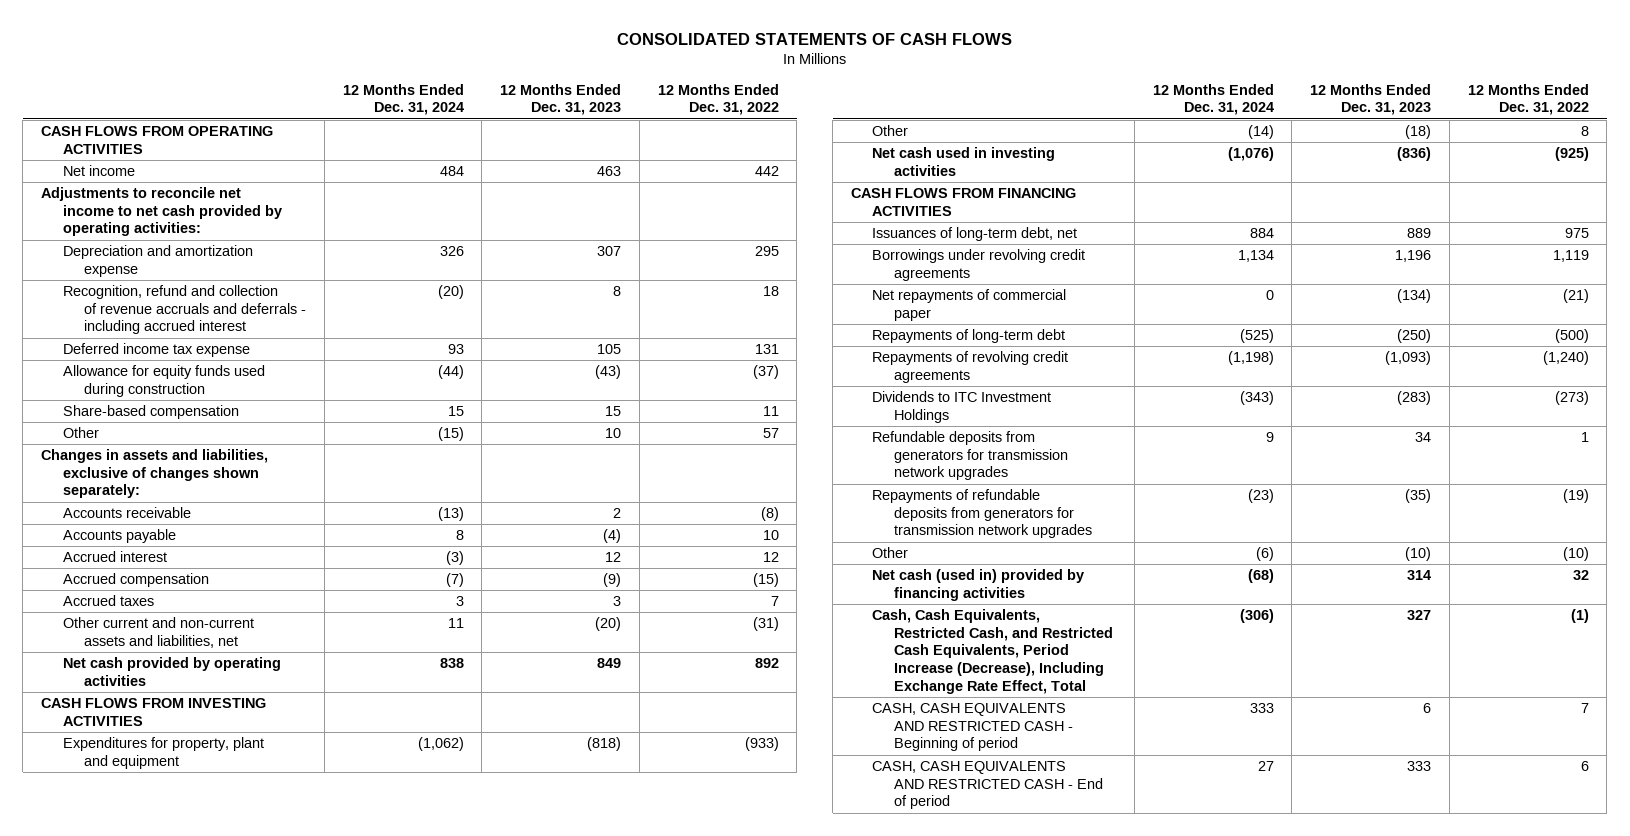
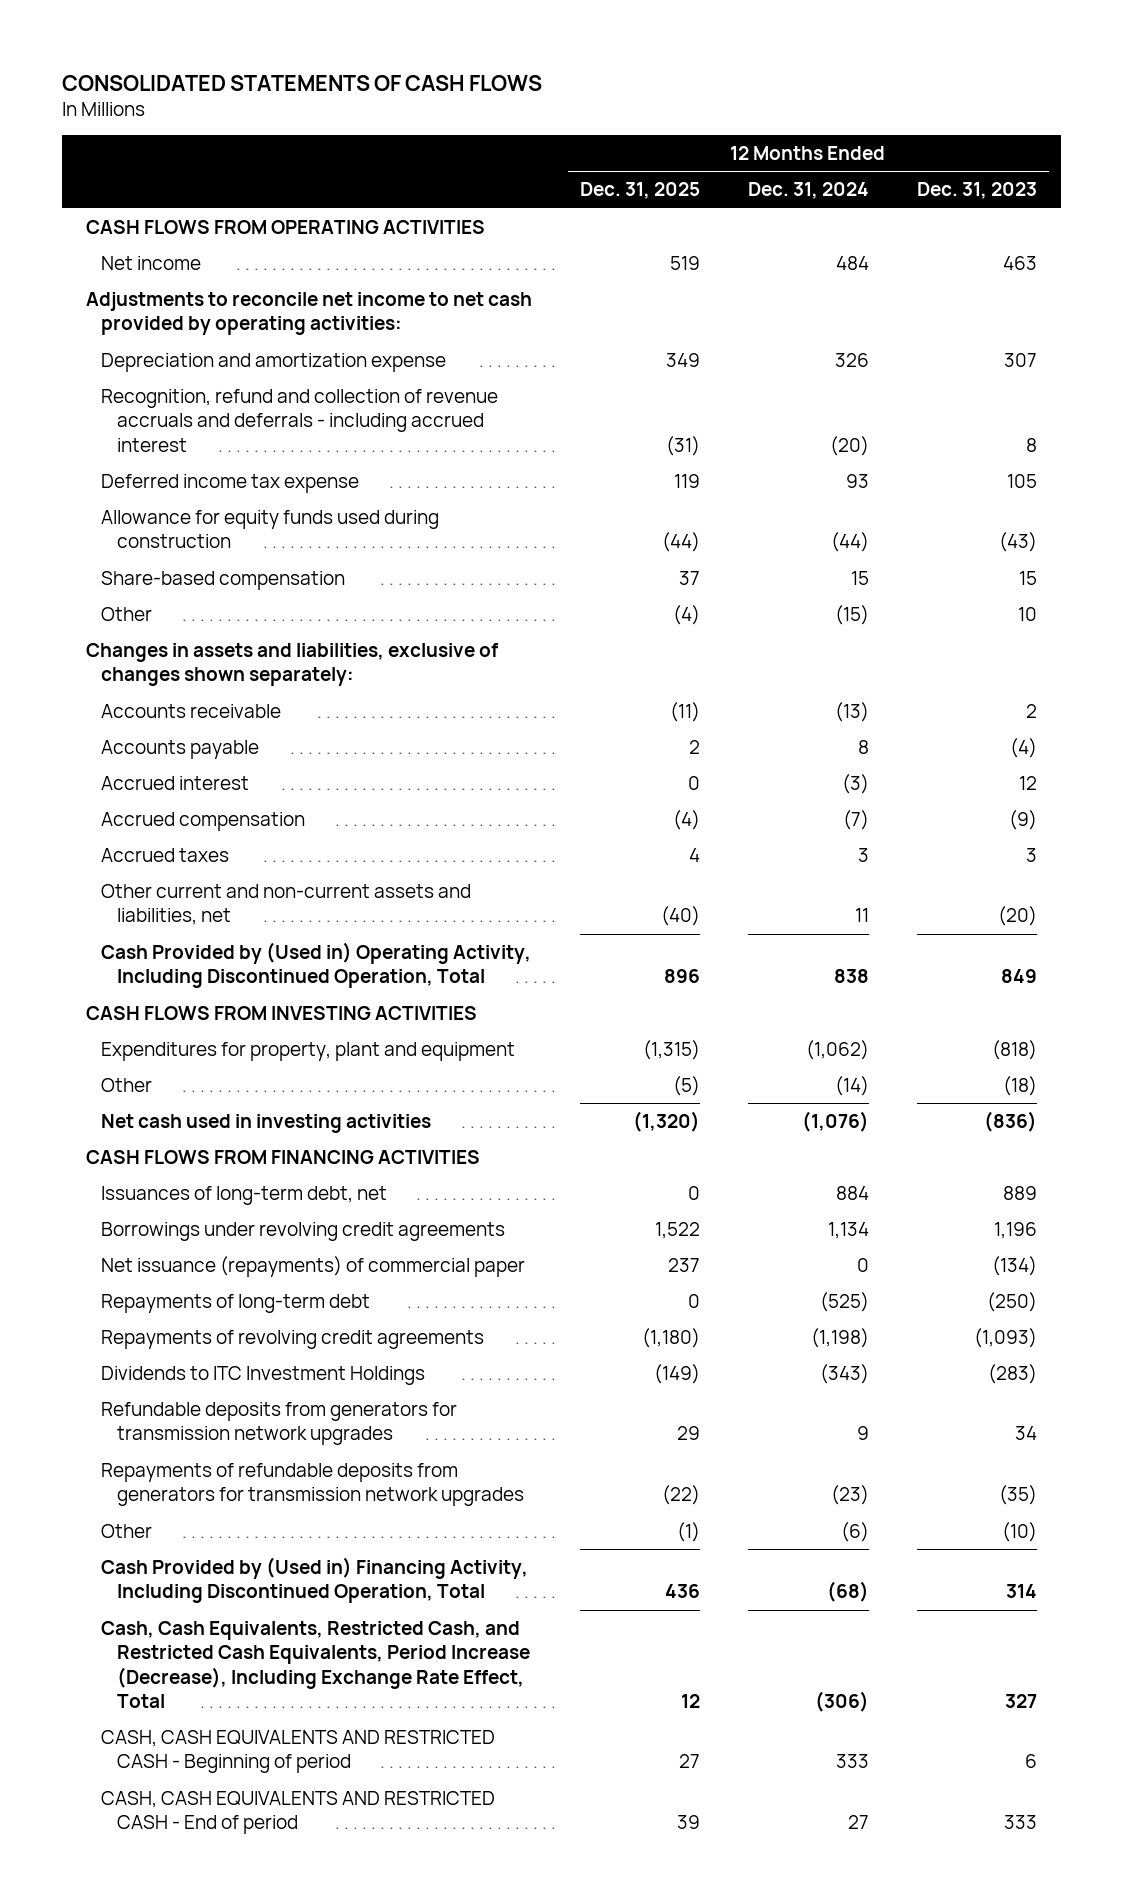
- | 12 Months Ended Dec. 31, 2024 | 12 Months Ended Dec. 31, 2023 | 12 Months Ended Dec. 31, 2022
+ | 12 Months Ended Dec. 31, 2025 | 12 Months Ended Dec. 31, 2024 | 12 Months Ended Dec. 31, 2023
- Net cash provided by operating activities | 838 | 849 | 892
+ Cash Provided by (Used in) Operating Activity, Including Discontinued Operation, Total | 896 | 838 | 849
- Net repayments of commercial paper | 0 | (134) | (21)
+ Net issuance (repayments) of commercial paper | 237 | 0 | (134)
- Net cash (used in) provided by financing activities | (68) | 314 | 32
+ Cash Provided by (Used in) Financing Activity, Including Discontinued Operation, Total | 436 | (68) | 314

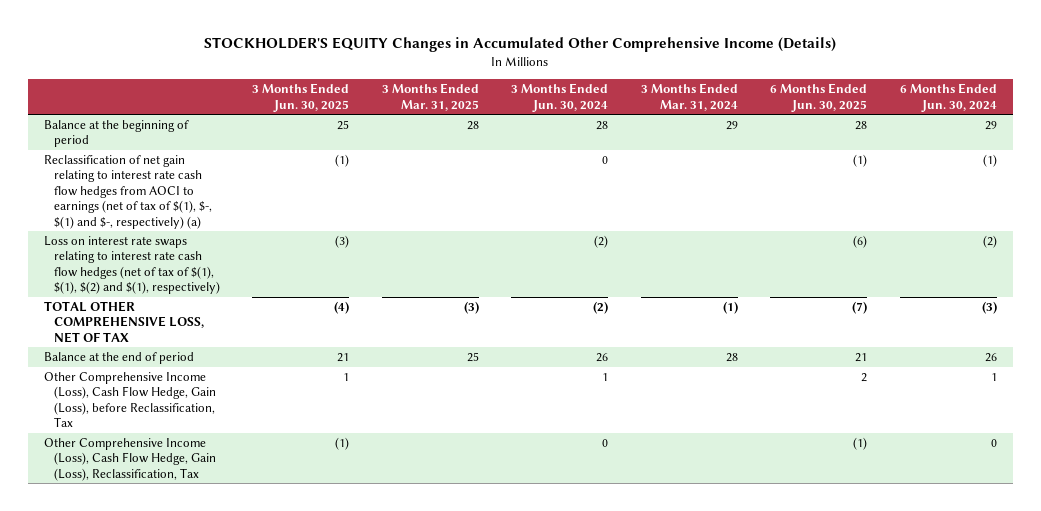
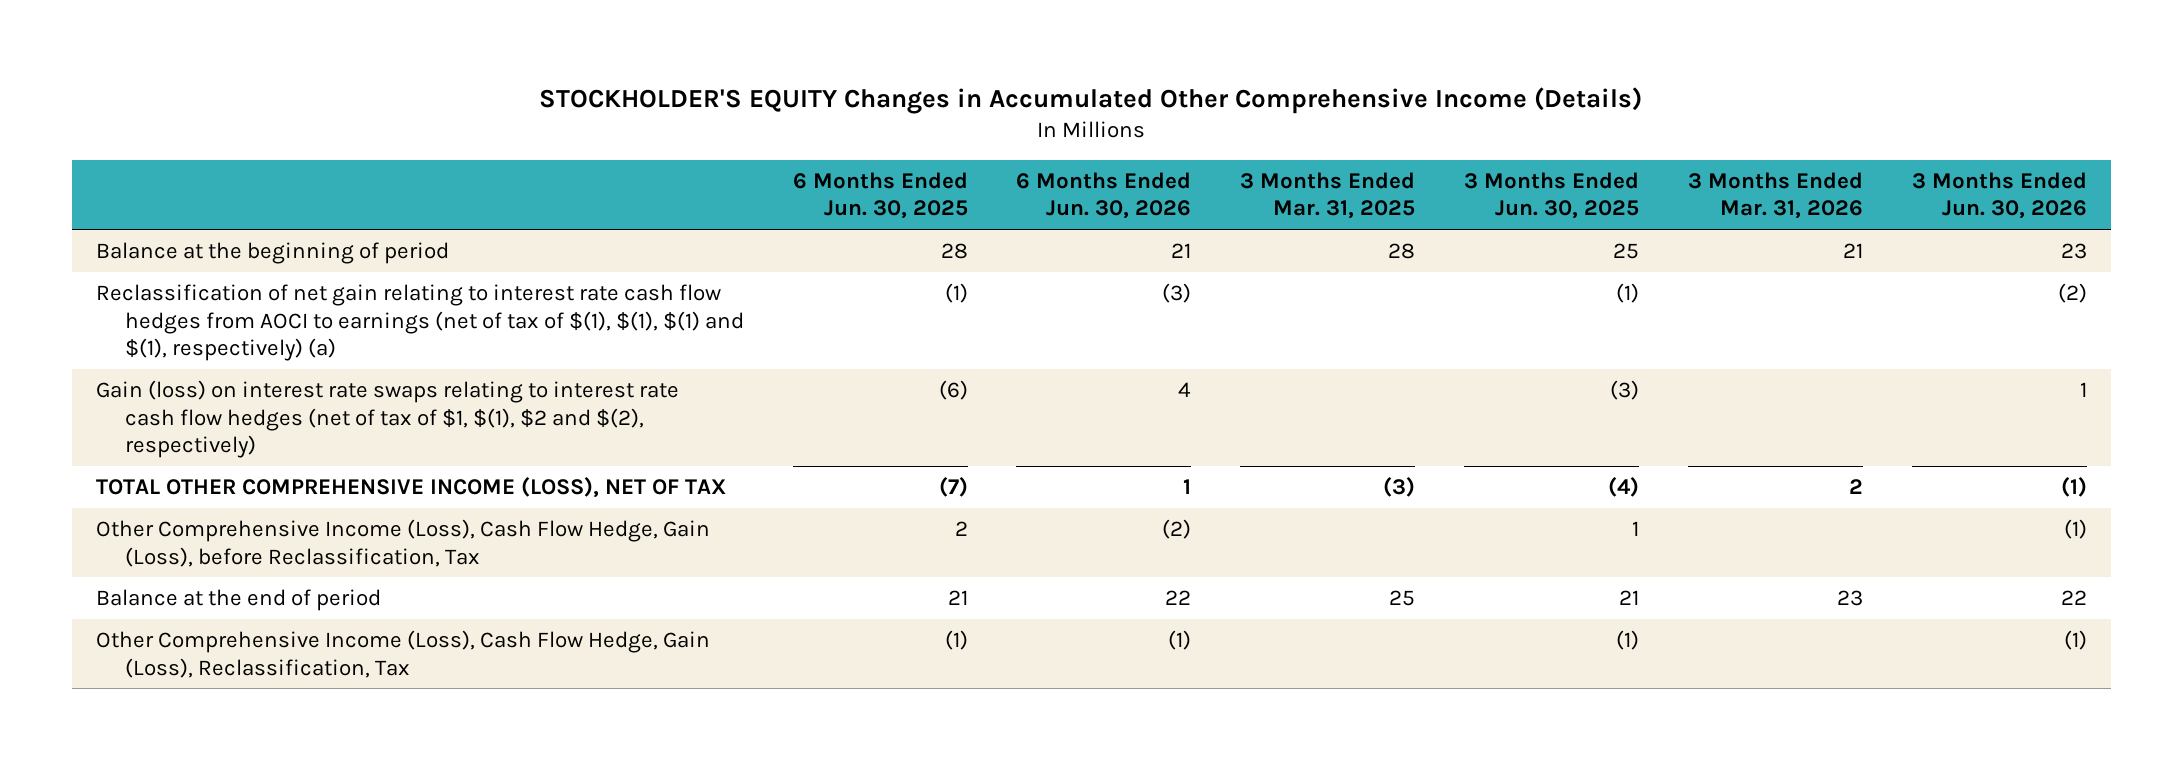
- | 3 Months Ended Jun. 30, 2025 | 3 Months Ended Mar. 31, 2025 | 3 Months Ended Jun. 30, 2024 | 3 Months Ended Mar. 31, 2024 | 6 Months Ended Jun. 30, 2025 | 6 Months Ended Jun. 30, 2024
+ | 6 Months Ended Jun. 30, 2025 | 6 Months Ended Jun. 30, 2026 | 3 Months Ended Mar. 31, 2025 | 3 Months Ended Jun. 30, 2025 | 3 Months Ended Mar. 31, 2026 | 3 Months Ended Jun. 30, 2026
- Reclassification of net gain relating to interest rate cash flow hedges from AOCI to earnings (net of tax of $(1), $-, $(1) and $-, respectively) (a) | (1) | | 0 | | (1) | (1)
- Loss on interest rate swaps relating to interest rate cash flow hedges (net of tax of $(1), $(1), $(2) and $(1), respectively) | (3) | | (2) | | (6) | (2)
- TOTAL OTHER COMPREHENSIVE LOSS, NET OF TAX | (4) | (3) | (2) | (1) | (7) | (3)
+ Reclassification of net gain relating to interest rate cash flow hedges from AOCI to earnings (net of tax of $(1), $(1), $(1) and $(1), respectively) (a) | (1) | (3) | | (1) | | (2)
+ Gain (loss) on interest rate swaps relating to interest rate cash flow hedges (net of tax of $1, $(1), $2 and $(2), respectively) | (6) | 4 | | (3) | | 1
+ TOTAL OTHER COMPREHENSIVE INCOME (LOSS), NET OF TAX | (7) | 1 | (3) | (4) | 2 | (1)
moved down: Balance at the end of period | 21 | 22 | 25 | 21 | 23 | 22

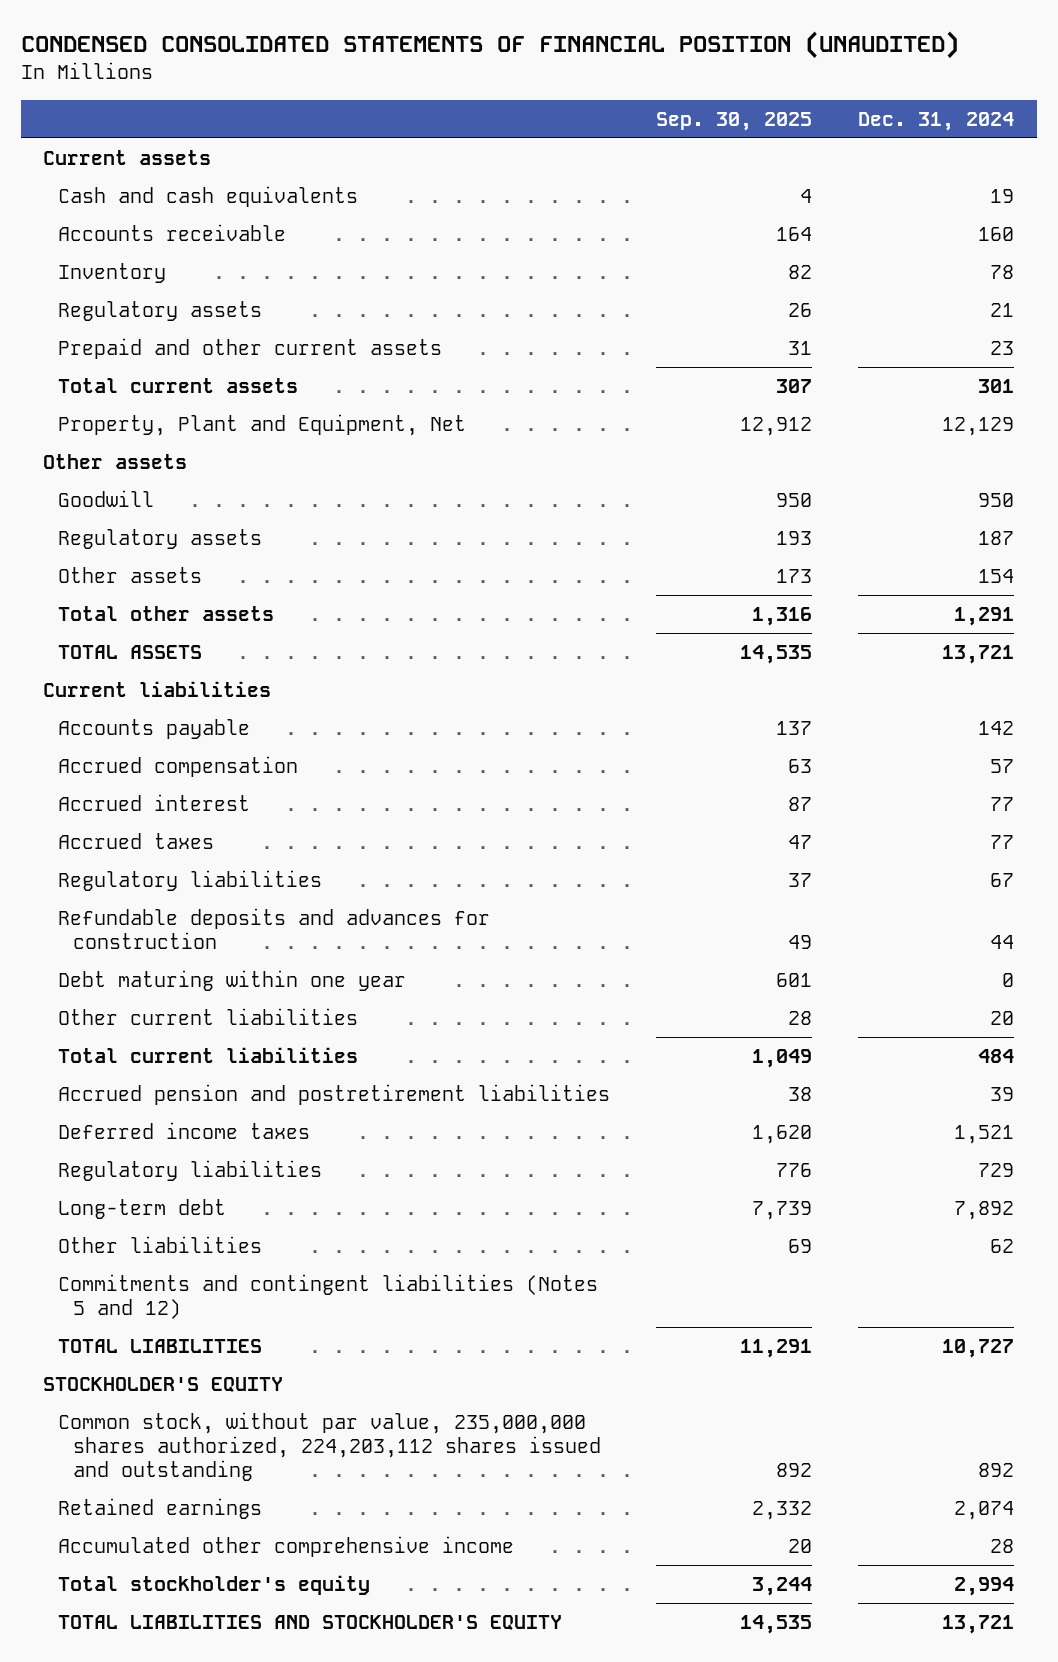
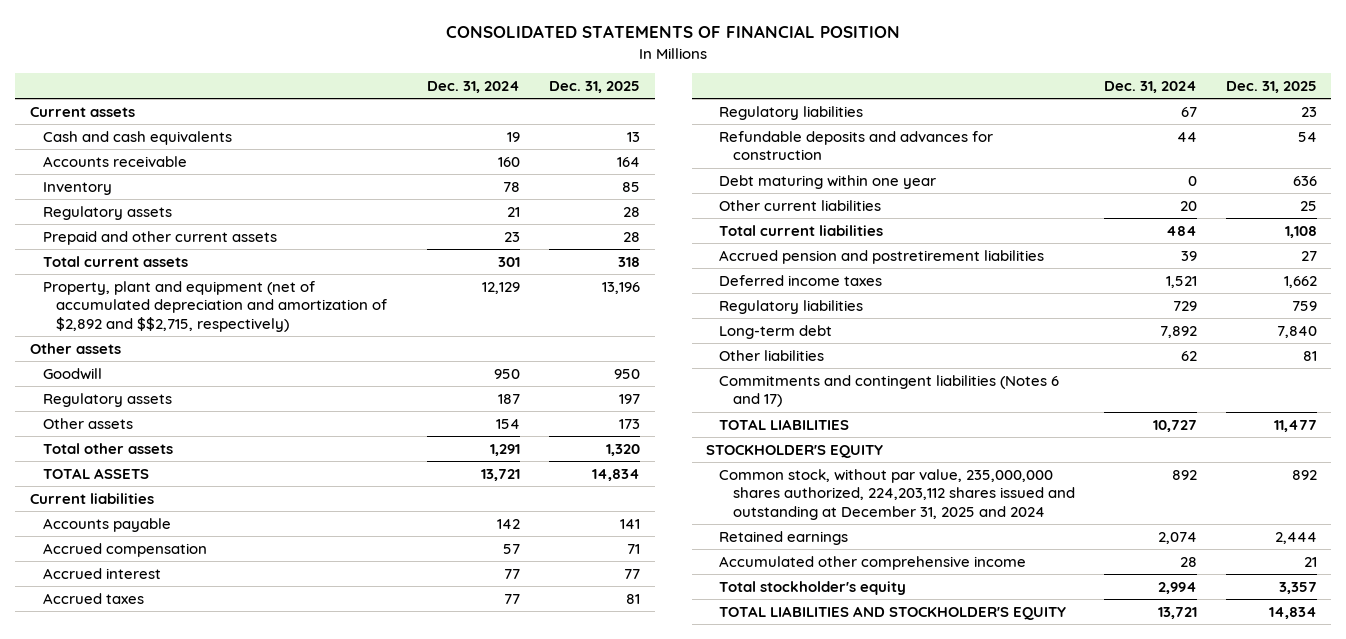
- CONDENSED CONSOLIDATED STATEMENTS OF FINANCIAL POSITION (UNAUDITED)
+ CONSOLIDATED STATEMENTS OF FINANCIAL POSITION
- | Sep. 30, 2025 | Dec. 31, 2024
+ | Dec. 31, 2024 | Dec. 31, 2025
- Property, Plant and Equipment, Net | 12,912 | 12,129
+ Property, plant and equipment (net of accumulated depreciation and amortization of $2,892 and $$2,715, respectively) | 12,129 | 13,196
- Commitments and contingent liabilities (Notes 5 and 12)
+ Commitments and contingent liabilities (Notes 6 and 17)
- Common stock, without par value, 235,000,000 shares authorized, 224,203,112 shares issued and outstanding | 892 | 892
+ Common stock, without par value, 235,000,000 shares authorized, 224,203,112 shares issued and outstanding at December 31, 2025 and 2024 | 892 | 892

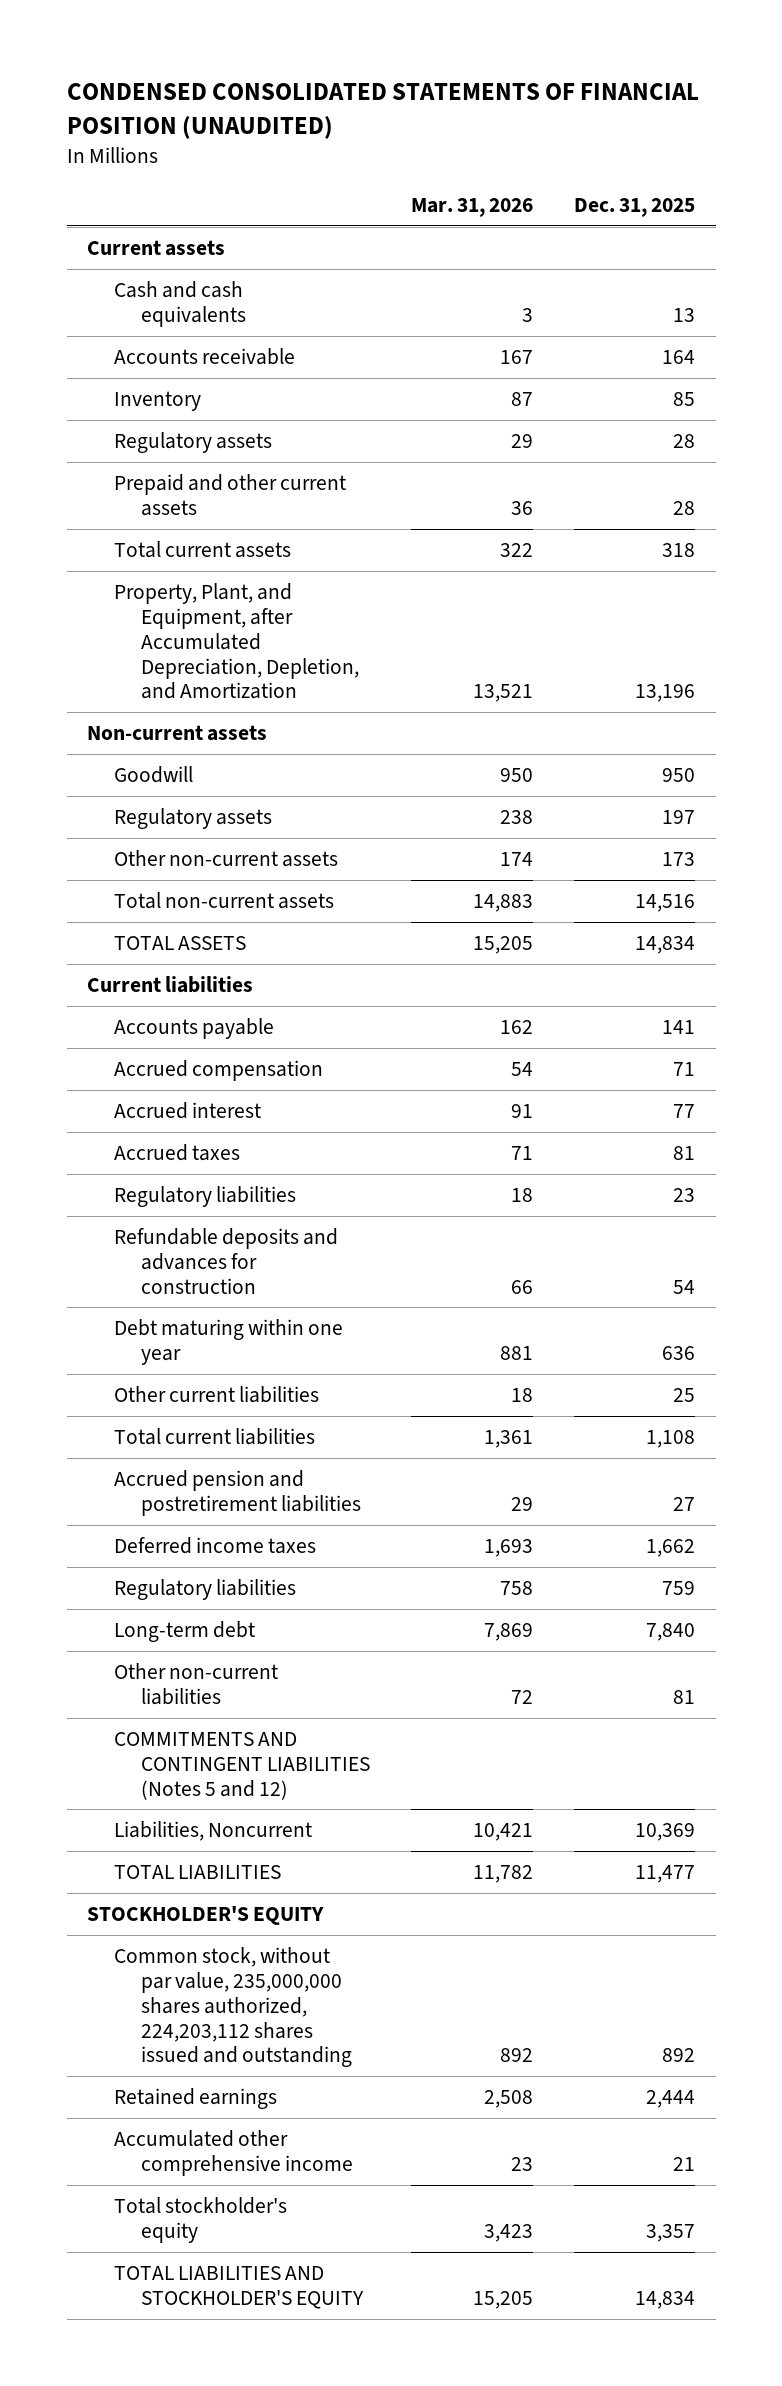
- CONSOLIDATED STATEMENTS OF FINANCIAL POSITION
+ CONDENSED CONSOLIDATED STATEMENTS OF FINANCIAL POSITION (UNAUDITED)
- | Dec. 31, 2024 | Dec. 31, 2025
+ | Mar. 31, 2026 | Dec. 31, 2025
- Property, plant and equipment (net of accumulated depreciation and amortization of $2,892 and $$2,715, respectively) | 12,129 | 13,196
- Other assets
+ Property, Plant, and Equipment, after Accumulated Depreciation, Depletion, and Amortization | 13,521 | 13,196
+ Non-current assets
- Other assets | 154 | 173
- Total other assets | 1,291 | 1,320
+ Other non-current assets | 174 | 173
+ Total non-current assets | 14,883 | 14,516
- Other liabilities | 62 | 81
- Commitments and contingent liabilities (Notes 6 and 17)
+ Other non-current liabilities | 72 | 81
+ COMMITMENTS AND CONTINGENT LIABILITIES (Notes 5 and 12)
+ Liabilities, Noncurrent | 10,421 | 10,369
- Common stock, without par value, 235,000,000 shares authorized, 224,203,112 shares issued and outstanding at December 31, 2025 and 2024 | 892 | 892
+ Common stock, without par value, 235,000,000 shares authorized, 224,203,112 shares issued and outstanding | 892 | 892

